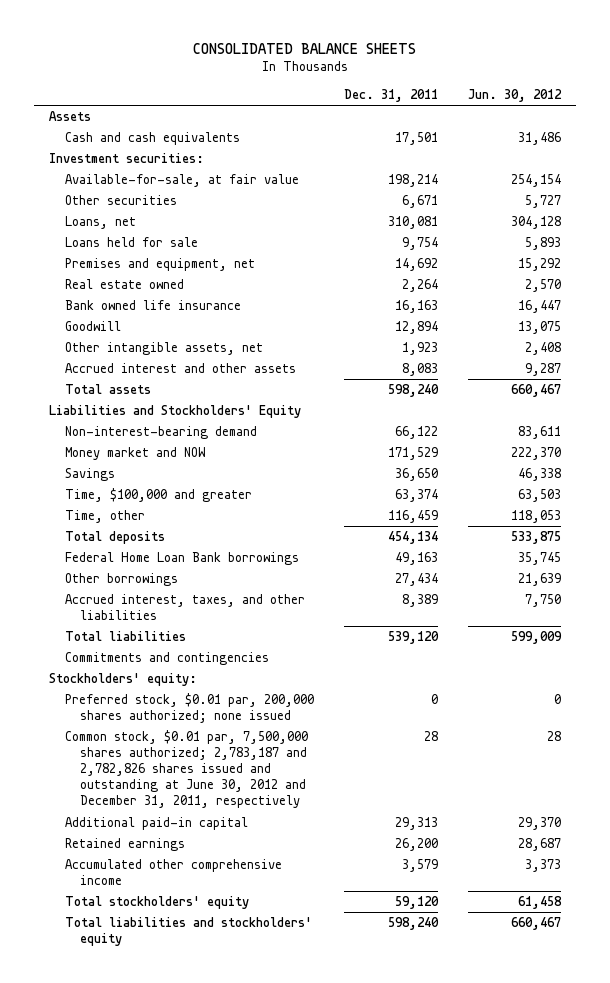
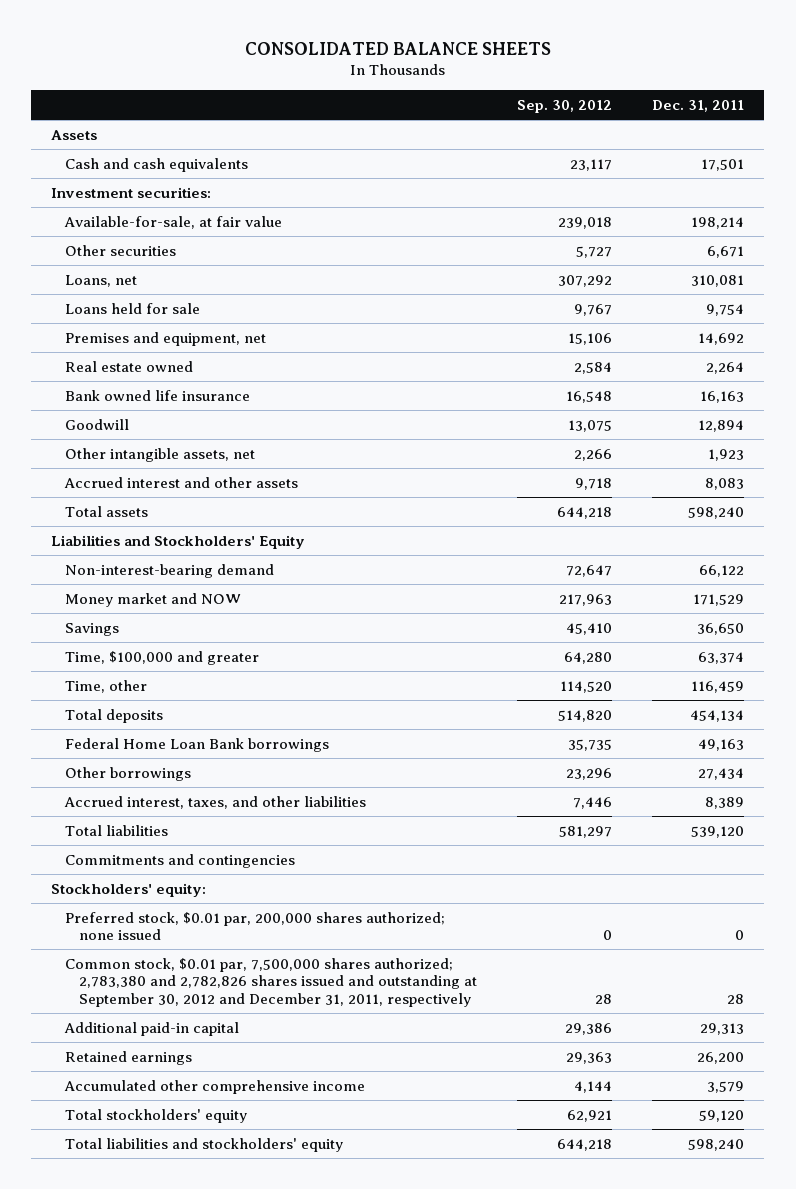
- | Dec. 31, 2011 | Jun. 30, 2012
+ | Sep. 30, 2012 | Dec. 31, 2011
- Common stock, $0.01 par, 7,500,000 shares authorized; 2,783,187 and 2,782,826 shares issued and outstanding at June 30, 2012 and December 31, 2011, respectively | 28 | 28
+ Common stock, $0.01 par, 7,500,000 shares authorized; 2,783,380 and 2,782,826 shares issued and outstanding at September 30, 2012 and December 31, 2011, respectively | 28 | 28

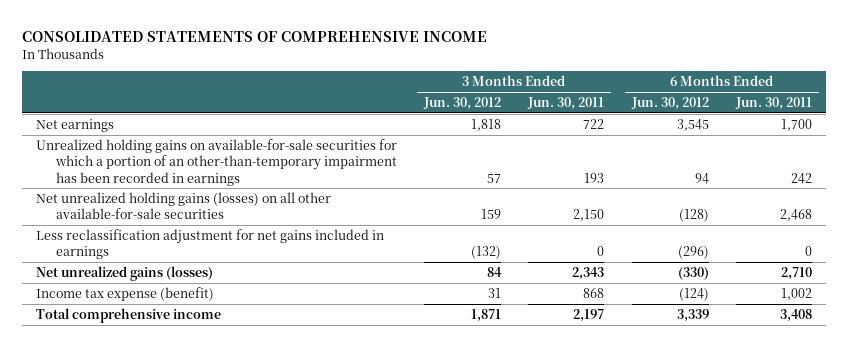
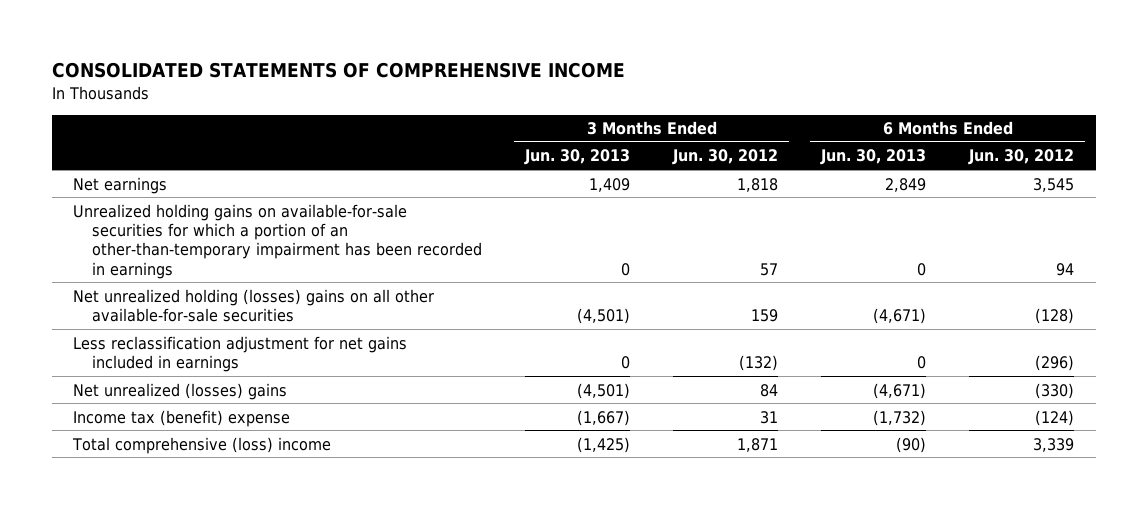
- | 3 Months Ended Jun. 30, 2012 | 3 Months Ended Jun. 30, 2011 | 6 Months Ended Jun. 30, 2012 | 6 Months Ended Jun. 30, 2011
+ | 3 Months Ended Jun. 30, 2013 | 3 Months Ended Jun. 30, 2012 | 6 Months Ended Jun. 30, 2013 | 6 Months Ended Jun. 30, 2012
- Net unrealized holding gains (losses) on all other available-for-sale securities | 159 | 2,150 | (128) | 2,468
+ Net unrealized holding (losses) gains on all other available-for-sale securities | (4,501) | 159 | (4,671) | (128)
- Net unrealized gains (losses) | 84 | 2,343 | (330) | 2,710
- Income tax expense (benefit) | 31 | 868 | (124) | 1,002
- Total comprehensive income | 1,871 | 2,197 | 3,339 | 3,408
+ Net unrealized (losses) gains | (4,501) | 84 | (4,671) | (330)
+ Income tax (benefit) expense | (1,667) | 31 | (1,732) | (124)
+ Total comprehensive (loss) income | (1,425) | 1,871 | (90) | 3,339

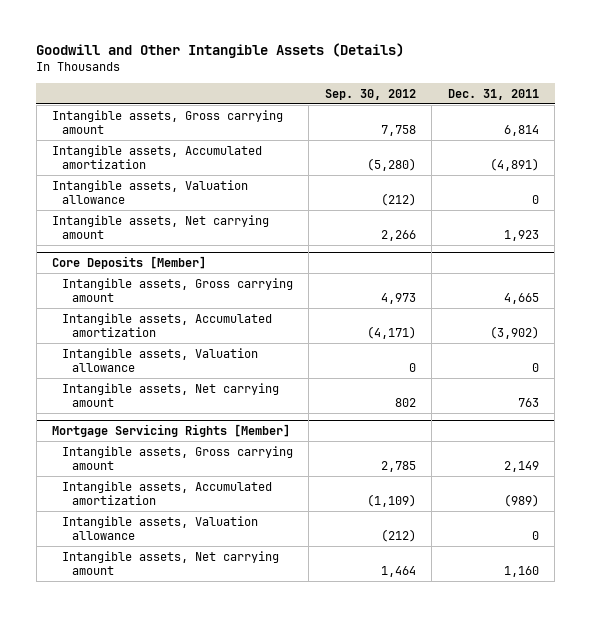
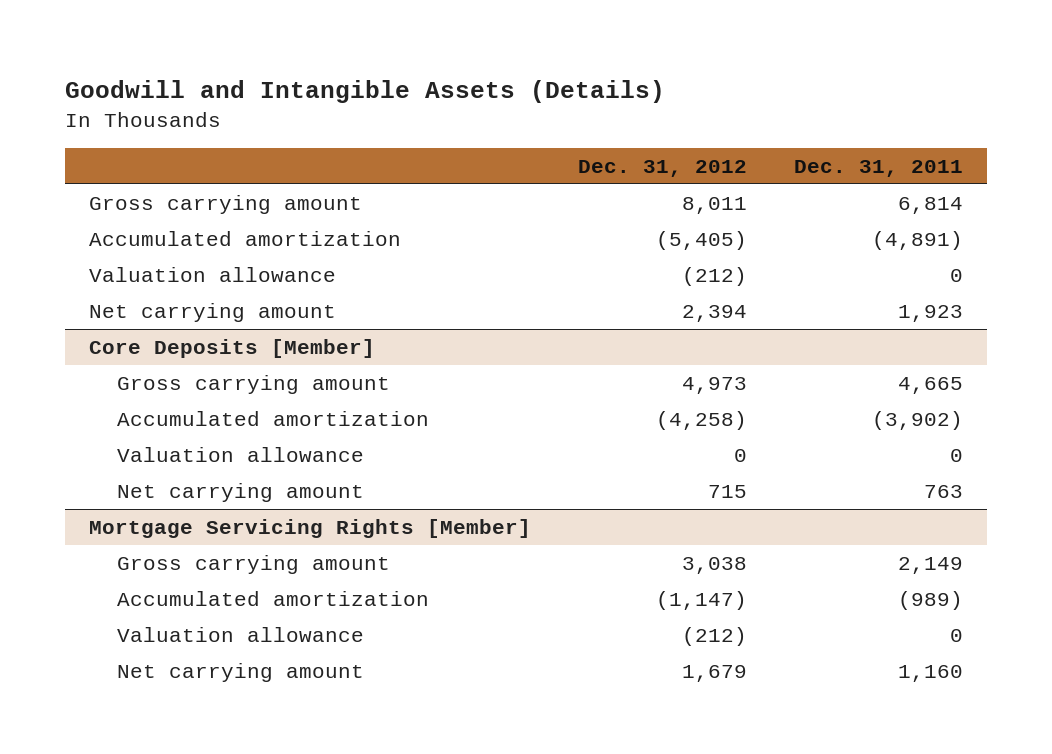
- Goodwill and Other Intangible Assets (Details)
+ Goodwill and Intangible Assets (Details)
- | Sep. 30, 2012 | Dec. 31, 2011
+ | Dec. 31, 2012 | Dec. 31, 2011
- Intangible assets, Gross carrying amount | 7,758 | 6,814
- Intangible assets, Accumulated amortization | (5,280) | (4,891)
- Intangible assets, Valuation allowance | (212) | 0
- Intangible assets, Net carrying amount | 2,266 | 1,923
+ Gross carrying amount | 8,011 | 6,814
+ Accumulated amortization | (5,405) | (4,891)
+ Valuation allowance | (212) | 0
+ Net carrying amount | 2,394 | 1,923
@ Core Deposits [Member]
- Intangible assets, Gross carrying amount | 4,973 | 4,665
- Intangible assets, Accumulated amortization | (4,171) | (3,902)
- Intangible assets, Valuation allowance | 0 | 0
- Intangible assets, Net carrying amount | 802 | 763
+ Gross carrying amount | 4,973 | 4,665
+ Accumulated amortization | (4,258) | (3,902)
+ Valuation allowance | 0 | 0
+ Net carrying amount | 715 | 763
@ Mortgage Servicing Rights [Member]
- Intangible assets, Gross carrying amount | 2,785 | 2,149
- Intangible assets, Accumulated amortization | (1,109) | (989)
- Intangible assets, Valuation allowance | (212) | 0
- Intangible assets, Net carrying amount | 1,464 | 1,160
+ Gross carrying amount | 3,038 | 2,149
+ Accumulated amortization | (1,147) | (989)
+ Valuation allowance | (212) | 0
+ Net carrying amount | 1,679 | 1,160

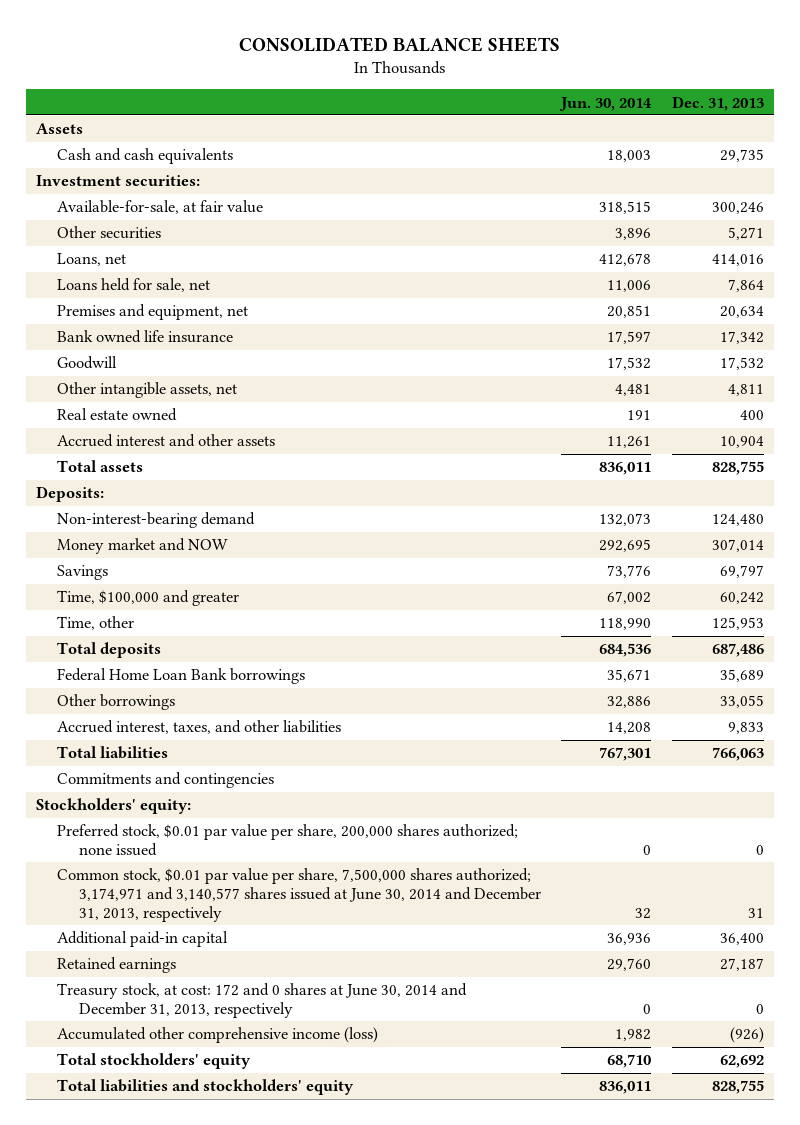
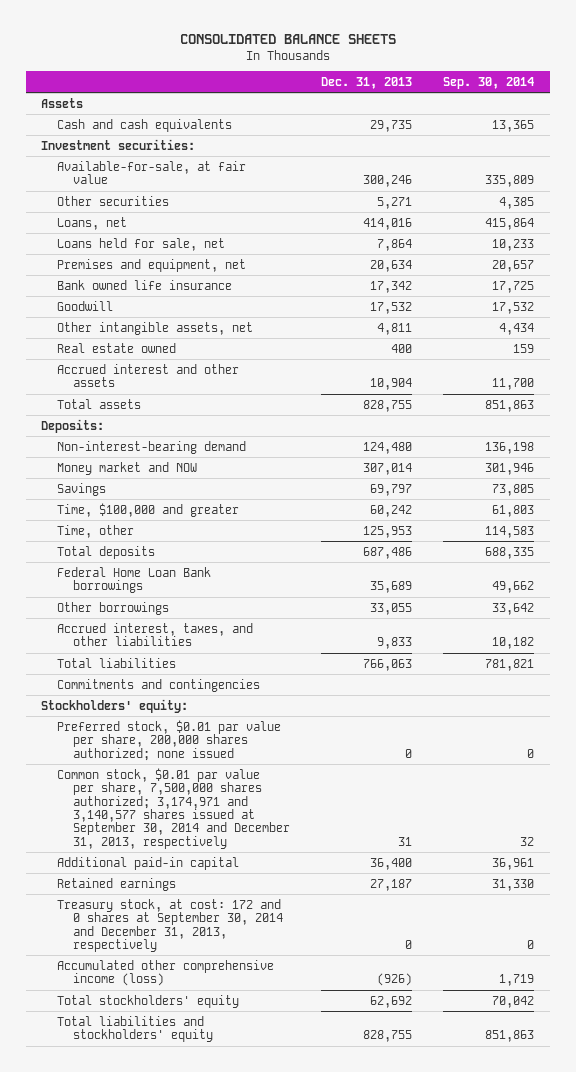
- | Jun. 30, 2014 | Dec. 31, 2013
+ | Dec. 31, 2013 | Sep. 30, 2014
- Common stock, $0.01 par value per share, 7,500,000 shares authorized; 3,174,971 and 3,140,577 shares issued at June 30, 2014 and December 31, 2013, respectively | 32 | 31
+ Common stock, $0.01 par value per share, 7,500,000 shares authorized; 3,174,971 and 3,140,577 shares issued at September 30, 2014 and December 31, 2013, respectively | 31 | 32
- Treasury stock, at cost: 172 and 0 shares at June 30, 2014 and December 31, 2013, respectively | 0 | 0
+ Treasury stock, at cost: 172 and 0 shares at September 30, 2014 and December 31, 2013, respectively | 0 | 0

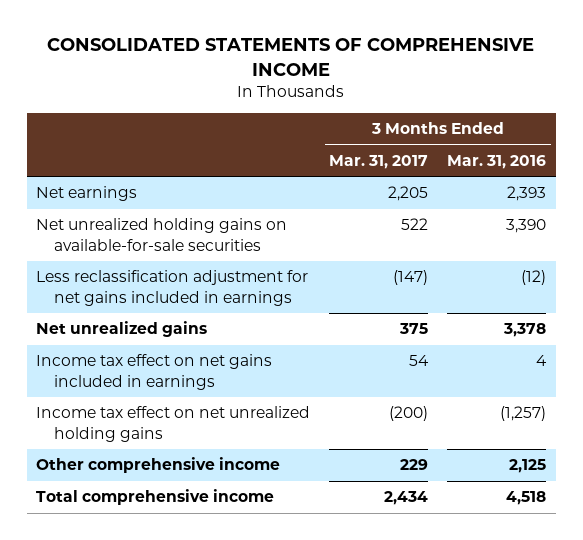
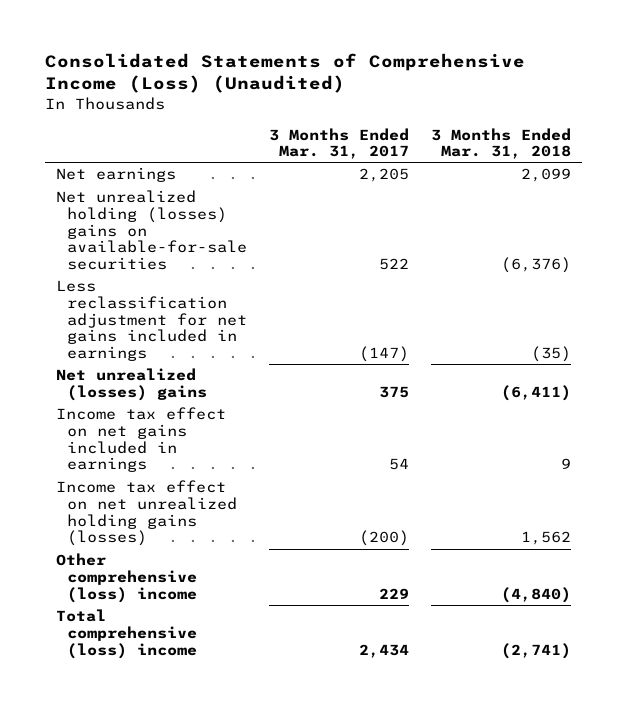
- CONSOLIDATED STATEMENTS OF COMPREHENSIVE INCOME
+ Consolidated Statements of Comprehensive Income (Loss) (Unaudited)
- | 3 Months Ended Mar. 31, 2017 | 3 Months Ended Mar. 31, 2016
+ | 3 Months Ended Mar. 31, 2017 | 3 Months Ended Mar. 31, 2018
- Net unrealized holding gains on available-for-sale securities | 522 | 3,390
+ Net unrealized holding (losses) gains on available-for-sale securities | 522 | (6,376)
- Net unrealized gains | 375 | 3,378
+ Net unrealized (losses) gains | 375 | (6,411)
- Income tax effect on net unrealized holding gains | (200) | (1,257)
- Other comprehensive income | 229 | 2,125
- Total comprehensive income | 2,434 | 4,518
+ Income tax effect on net unrealized holding gains (losses) | (200) | 1,562
+ Other comprehensive (loss) income | 229 | (4,840)
+ Total comprehensive (loss) income | 2,434 | (2,741)

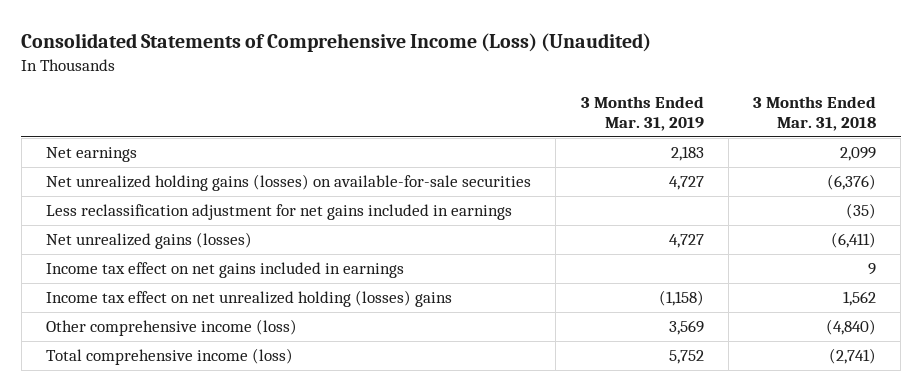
- | 3 Months Ended Mar. 31, 2017 | 3 Months Ended Mar. 31, 2018
+ | 3 Months Ended Mar. 31, 2019 | 3 Months Ended Mar. 31, 2018
- Net unrealized holding (losses) gains on available-for-sale securities | 522 | (6,376)
+ Net unrealized holding gains (losses) on available-for-sale securities | 4,727 | (6,376)
- Net unrealized (losses) gains | 375 | (6,411)
+ Net unrealized gains (losses) | 4,727 | (6,411)
- Income tax effect on net unrealized holding gains (losses) | (200) | 1,562
- Other comprehensive (loss) income | 229 | (4,840)
- Total comprehensive (loss) income | 2,434 | (2,741)
+ Income tax effect on net unrealized holding (losses) gains | (1,158) | 1,562
+ Other comprehensive income (loss) | 3,569 | (4,840)
+ Total comprehensive income (loss) | 5,752 | (2,741)

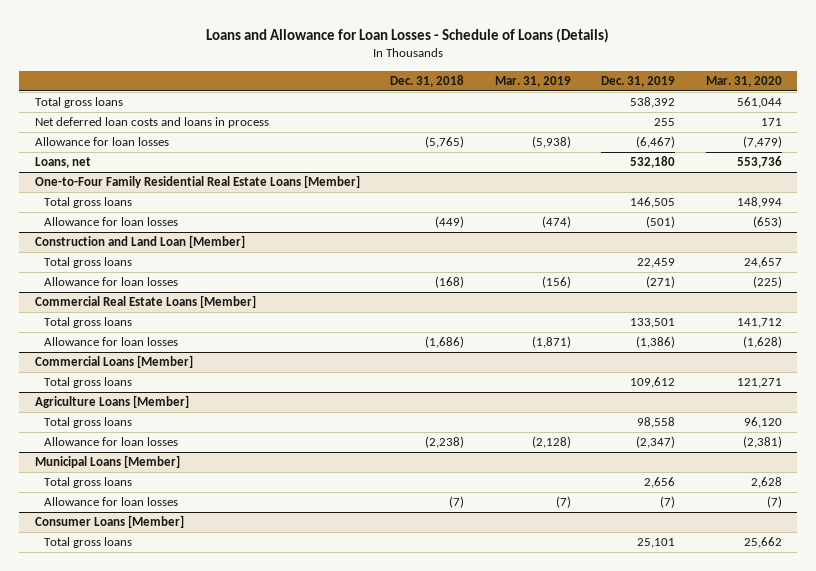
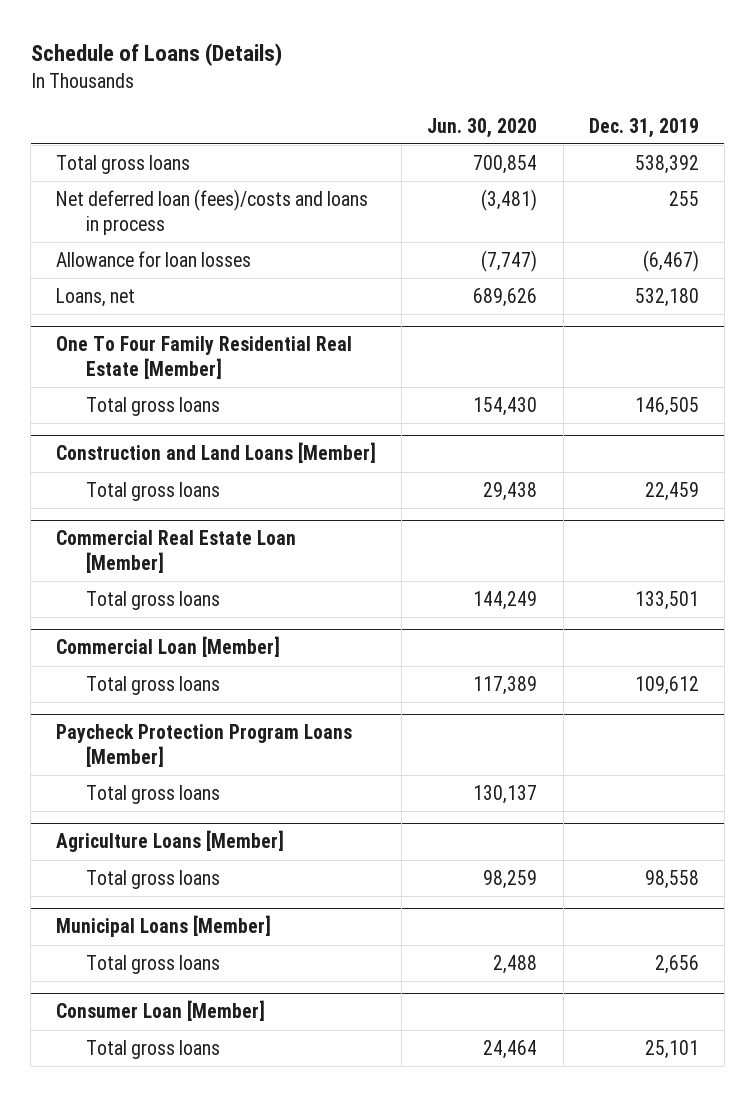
- Loans and Allowance for Loan Losses - Schedule of Loans (Details)
+ Schedule of Loans (Details)
- | Dec. 31, 2018 | Mar. 31, 2019 | Dec. 31, 2019 | Mar. 31, 2020
+ | Jun. 30, 2020 | Dec. 31, 2019
- Net deferred loan costs and loans in process | | | 255 | 171
+ Net deferred loan (fees)/costs and loans in process | (3,481) | 255
- One-to-Four Family Residential Real Estate Loans [Member]
+ One To Four Family Residential Real Estate [Member]
- Allowance for loan losses | (449) | (474) | (501) | (653)
- Construction and Land Loan [Member]
+ Construction and Land Loans [Member]
- Allowance for loan losses | (168) | (156) | (271) | (225)
- Commercial Real Estate Loans [Member]
+ Commercial Real Estate Loan [Member]
- Allowance for loan losses | (1,686) | (1,871) | (1,386) | (1,628)
- Commercial Loans [Member]
+ Commercial Loan [Member]
+ Paycheck Protection Program Loans [Member]
+ Total gross loans | 130,137 |
@ Agriculture Loans [Member]
- Allowance for loan losses | (2,238) | (2,128) | (2,347) | (2,381)
@ Municipal Loans [Member]
- Allowance for loan losses | (7) | (7) | (7) | (7)
- Consumer Loans [Member]
+ Consumer Loan [Member]

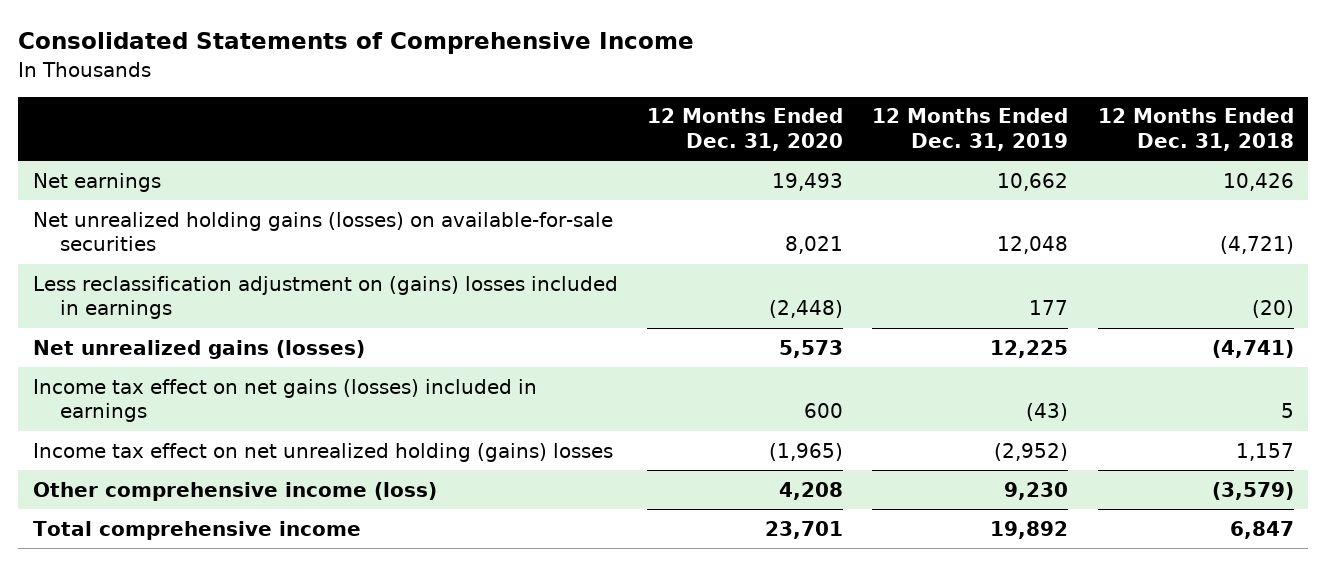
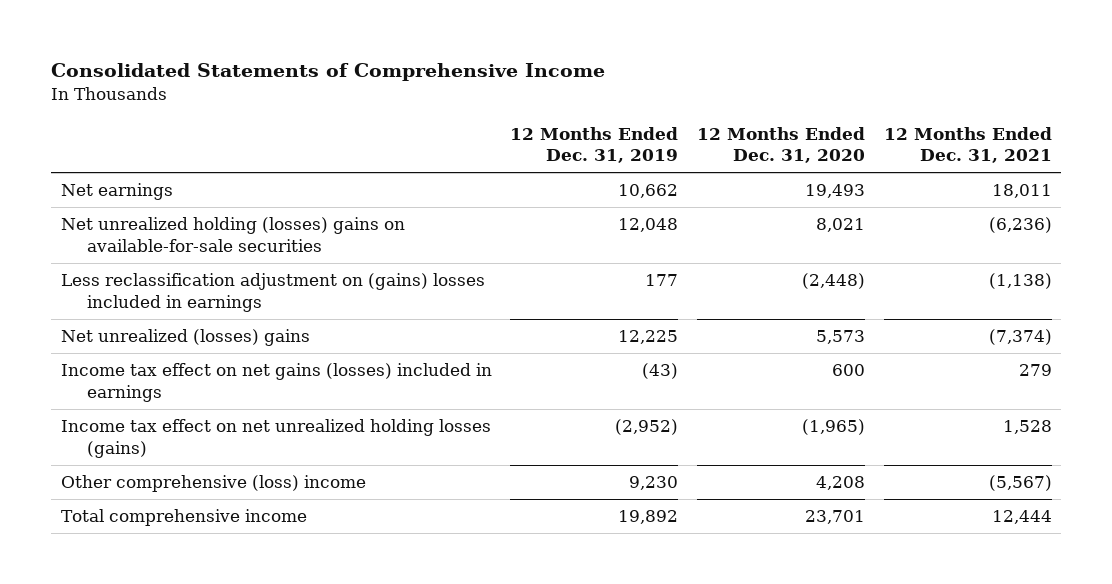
- | 12 Months Ended Dec. 31, 2020 | 12 Months Ended Dec. 31, 2019 | 12 Months Ended Dec. 31, 2018
+ | 12 Months Ended Dec. 31, 2019 | 12 Months Ended Dec. 31, 2020 | 12 Months Ended Dec. 31, 2021
- Net unrealized holding gains (losses) on available-for-sale securities | 8,021 | 12,048 | (4,721)
+ Net unrealized holding (losses) gains on available-for-sale securities | 12,048 | 8,021 | (6,236)
- Net unrealized gains (losses) | 5,573 | 12,225 | (4,741)
+ Net unrealized (losses) gains | 12,225 | 5,573 | (7,374)
- Income tax effect on net unrealized holding (gains) losses | (1,965) | (2,952) | 1,157
- Other comprehensive income (loss) | 4,208 | 9,230 | (3,579)
+ Income tax effect on net unrealized holding losses (gains) | (2,952) | (1,965) | 1,528
+ Other comprehensive (loss) income | 9,230 | 4,208 | (5,567)

